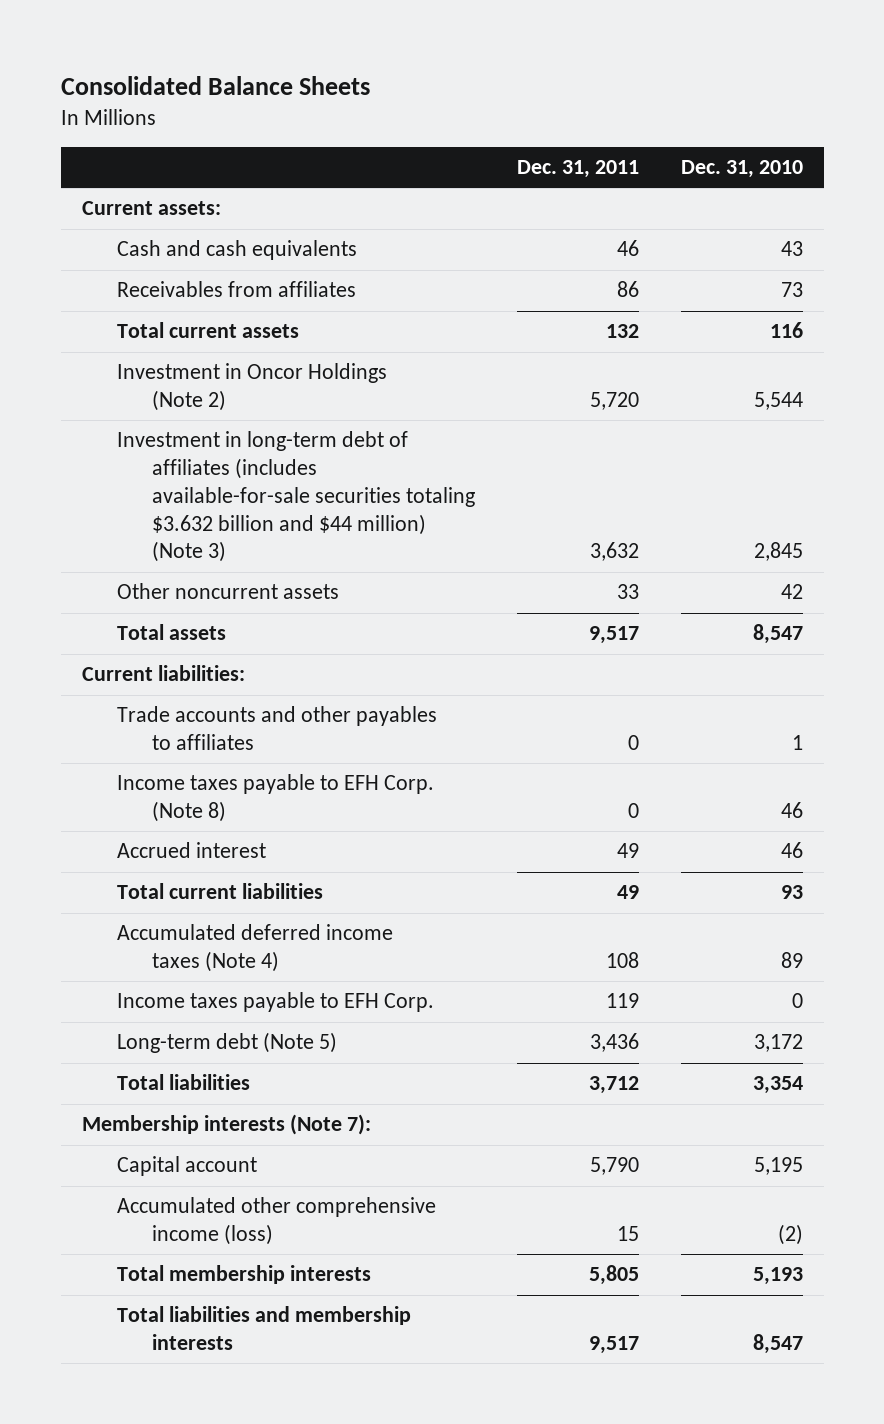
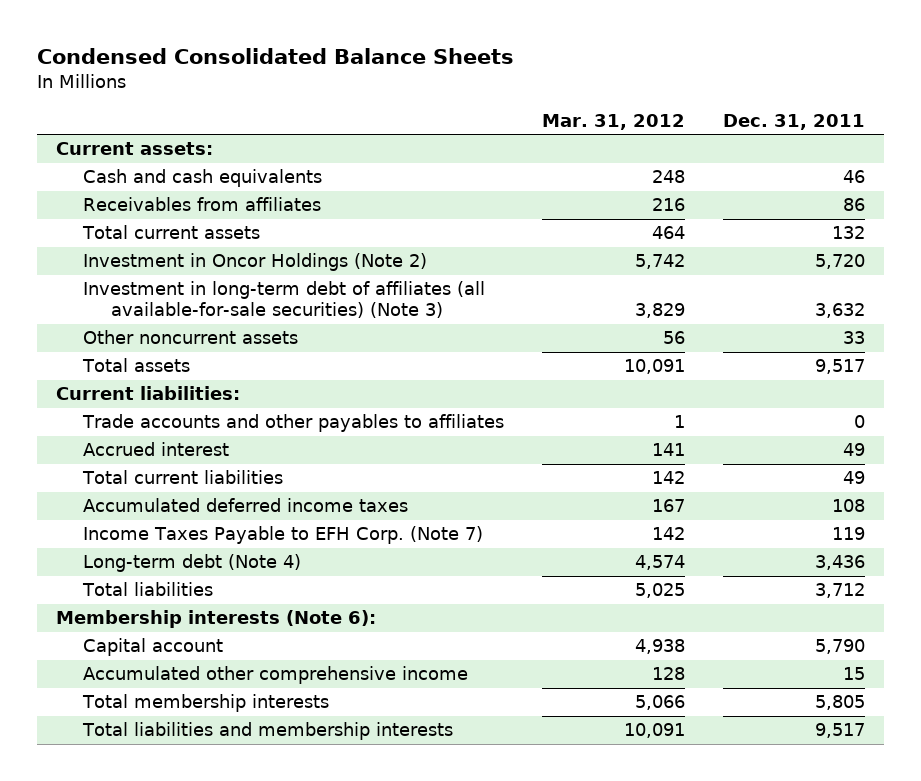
- Consolidated Balance Sheets
+ Condensed Consolidated Balance Sheets
- | Dec. 31, 2011 | Dec. 31, 2010
+ | Mar. 31, 2012 | Dec. 31, 2011
- Investment in long-term debt of affiliates (includes available-for-sale securities totaling $3.632 billion and $44 million) (Note 3) | 3,632 | 2,845
+ Investment in long-term debt of affiliates (all available-for-sale securities) (Note 3) | 3,829 | 3,632
- Income taxes payable to EFH Corp. (Note 8) | 0 | 46
- Accumulated deferred income taxes (Note 4) | 108 | 89
- Income taxes payable to EFH Corp. | 119 | 0
- Long-term debt (Note 5) | 3,436 | 3,172
+ Accumulated deferred income taxes | 167 | 108
+ Income Taxes Payable to EFH Corp. (Note 7) | 142 | 119
+ Long-term debt (Note 4) | 4,574 | 3,436
- Membership interests (Note 7):
+ Membership interests (Note 6):
- Accumulated other comprehensive income (loss) | 15 | (2)
+ Accumulated other comprehensive income | 128 | 15

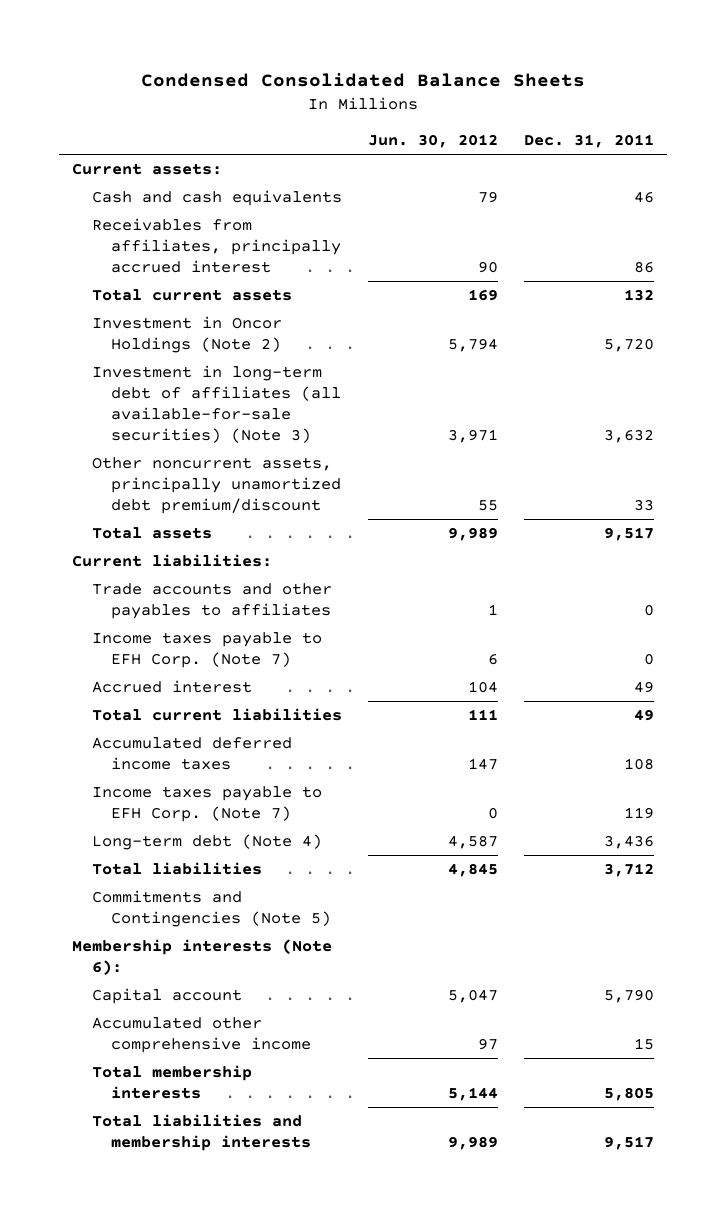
- | Mar. 31, 2012 | Dec. 31, 2011
+ | Jun. 30, 2012 | Dec. 31, 2011
- Receivables from affiliates | 216 | 86
+ Receivables from affiliates, principally accrued interest | 90 | 86
- Other noncurrent assets | 56 | 33
+ Other noncurrent assets, principally unamortized debt premium/discount | 55 | 33
+ Income taxes payable to EFH Corp. (Note 7) | 6 | 0
- Income Taxes Payable to EFH Corp. (Note 7) | 142 | 119
+ Income taxes payable to EFH Corp. (Note 7) | 0 | 119
+ Commitments and Contingencies (Note 5)

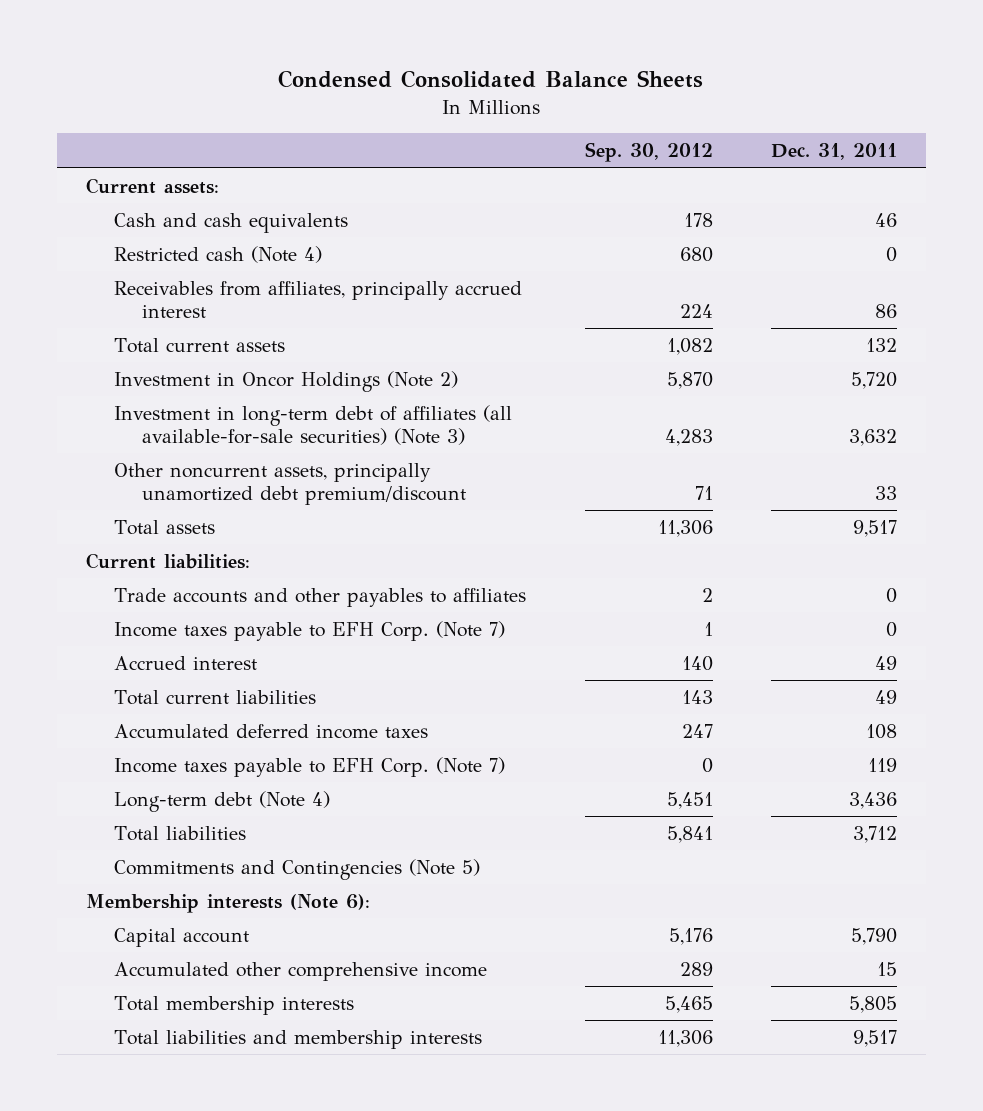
- | Jun. 30, 2012 | Dec. 31, 2011
+ | Sep. 30, 2012 | Dec. 31, 2011
+ Restricted cash (Note 4) | 680 | 0

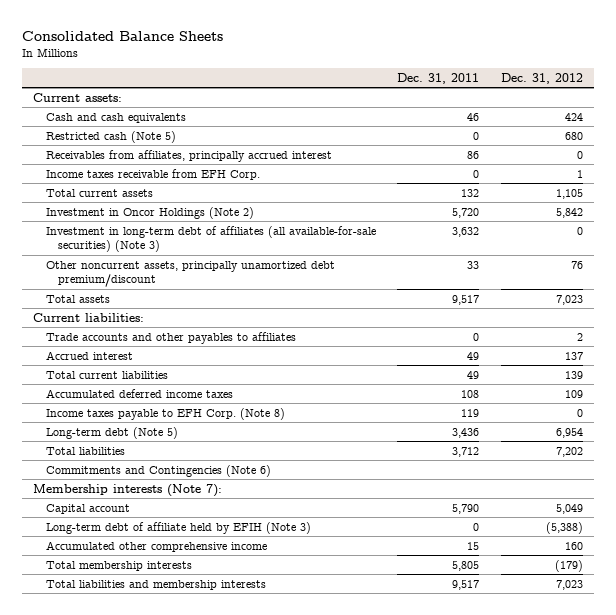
- Condensed Consolidated Balance Sheets
+ Consolidated Balance Sheets
- | Sep. 30, 2012 | Dec. 31, 2011
+ | Dec. 31, 2011 | Dec. 31, 2012
- Restricted cash (Note 4) | 680 | 0
+ Restricted cash (Note 5) | 0 | 680
+ Income taxes receivable from EFH Corp. | 0 | 1
- Income taxes payable to EFH Corp. (Note 7) | 1 | 0
- Income taxes payable to EFH Corp. (Note 7) | 0 | 119
- Long-term debt (Note 4) | 5,451 | 3,436
+ Income taxes payable to EFH Corp. (Note 8) | 119 | 0
+ Long-term debt (Note 5) | 3,436 | 6,954
- Commitments and Contingencies (Note 5)
- Membership interests (Note 6):
+ Commitments and Contingencies (Note 6)
+ Membership interests (Note 7):
+ Long-term debt of affiliate held by EFIH (Note 3) | 0 | (5,388)

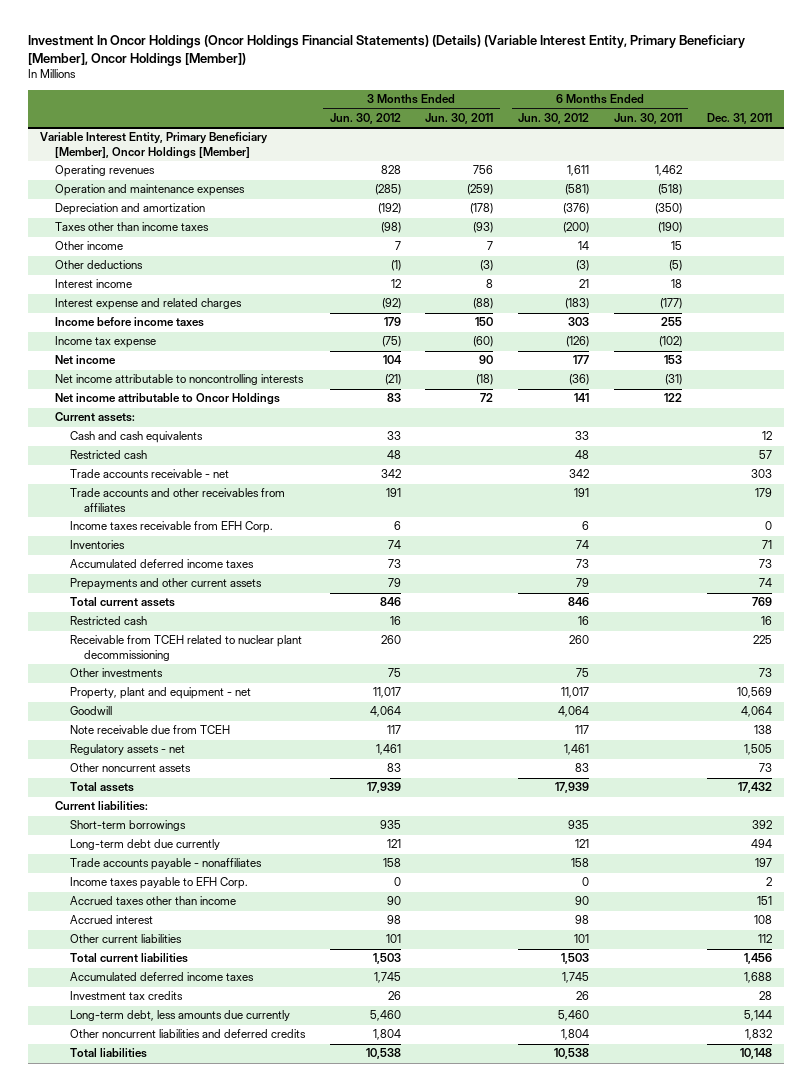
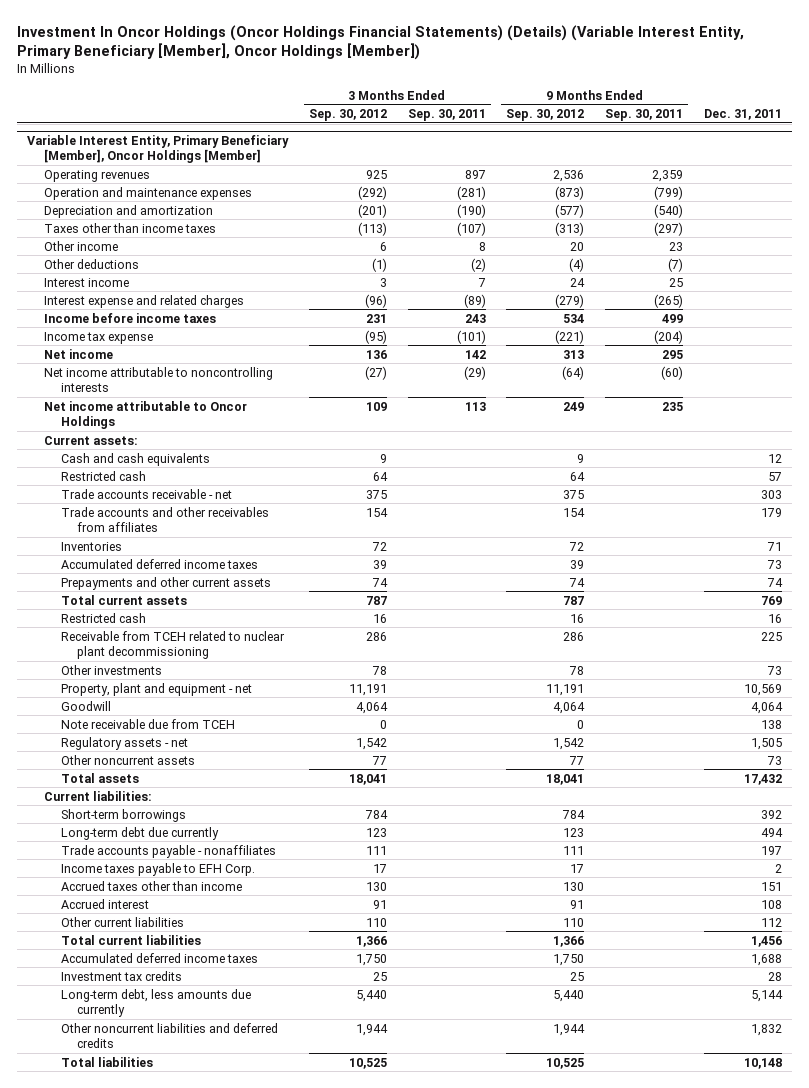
- | 3 Months Ended Jun. 30, 2012 | 3 Months Ended Jun. 30, 2011 | 6 Months Ended Jun. 30, 2012 | 6 Months Ended Jun. 30, 2011 | Dec. 31, 2011
+ | 3 Months Ended Sep. 30, 2012 | 3 Months Ended Sep. 30, 2011 | 9 Months Ended Sep. 30, 2012 | 9 Months Ended Sep. 30, 2011 | Dec. 31, 2011
@ Variable Interest Entity, Primary Beneficiary [Member], Oncor Holdings [Member]
- Income taxes receivable from EFH Corp. | 6 | | 6 | | 0

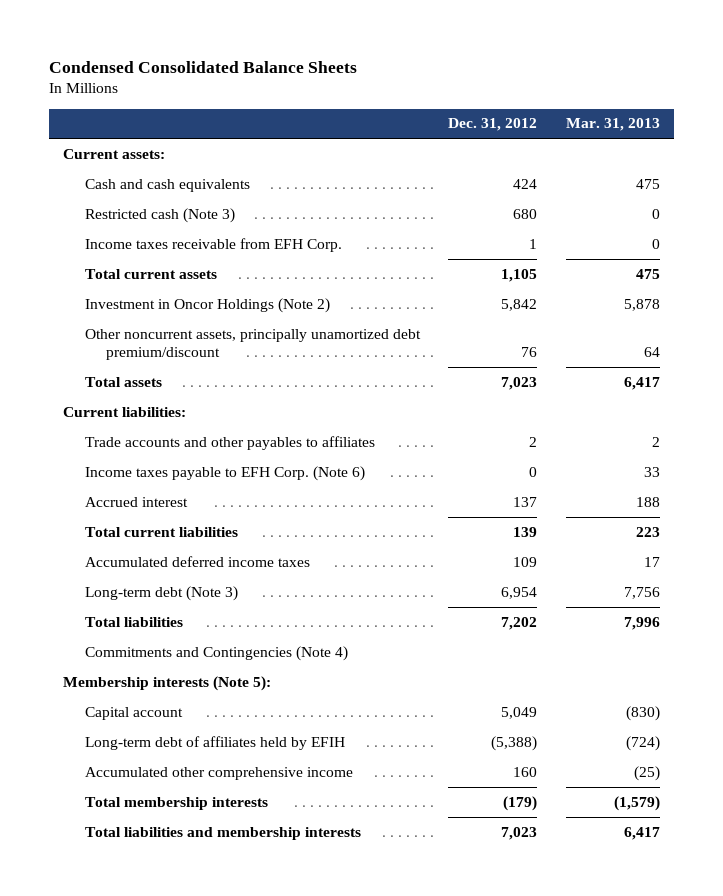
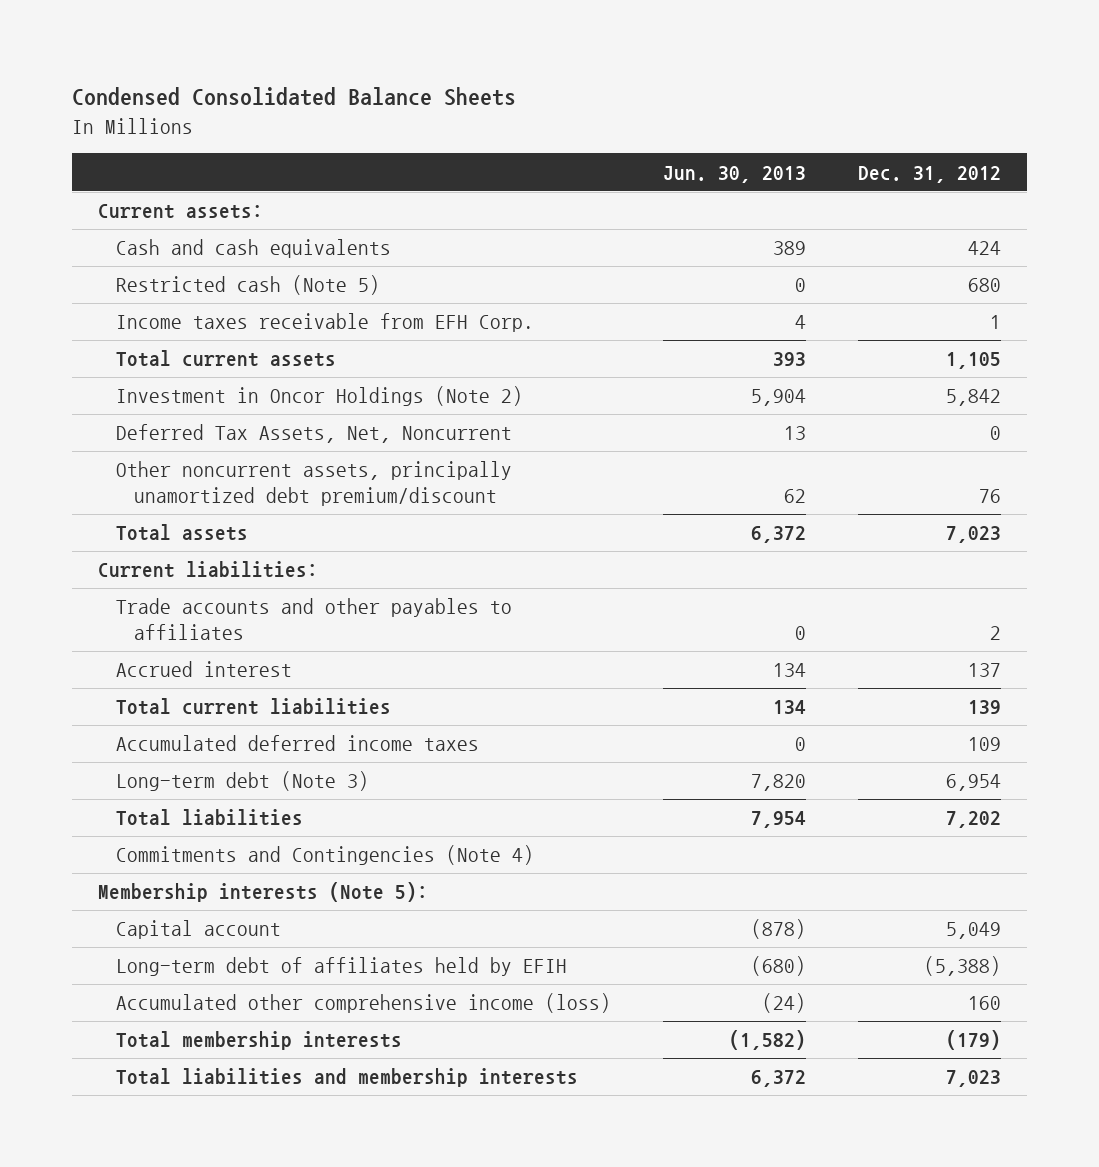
- | Dec. 31, 2012 | Mar. 31, 2013
+ | Jun. 30, 2013 | Dec. 31, 2012
- Restricted cash (Note 3) | 680 | 0
+ Restricted cash (Note 5) | 0 | 680
+ Deferred Tax Assets, Net, Noncurrent | 13 | 0
- Income taxes payable to EFH Corp. (Note 6) | 0 | 33
- Accumulated other comprehensive income | 160 | (25)
+ Accumulated other comprehensive income (loss) | (24) | 160

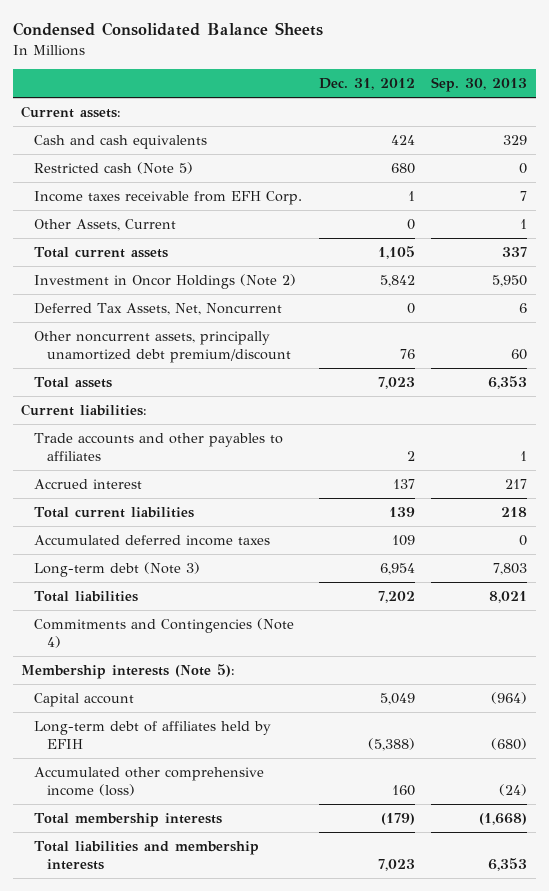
- | Jun. 30, 2013 | Dec. 31, 2012
+ | Dec. 31, 2012 | Sep. 30, 2013
+ Other Assets, Current | 0 | 1

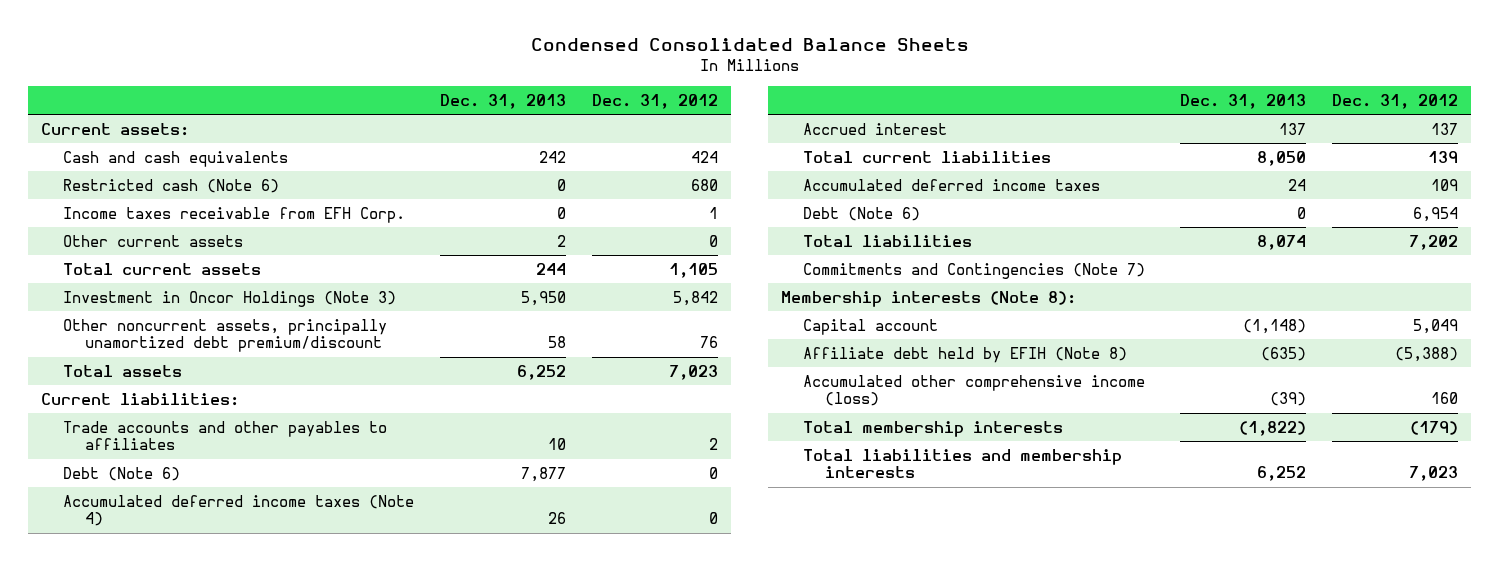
- | Dec. 31, 2012 | Sep. 30, 2013
+ | Dec. 31, 2013 | Dec. 31, 2012
- Restricted cash (Note 5) | 680 | 0
+ Restricted cash (Note 6) | 0 | 680
- Other Assets, Current | 0 | 1
+ Other current assets | 2 | 0
- Investment in Oncor Holdings (Note 2) | 5,842 | 5,950
- Deferred Tax Assets, Net, Noncurrent | 0 | 6
+ Investment in Oncor Holdings (Note 3) | 5,950 | 5,842
+ Debt (Note 6) | 7,877 | 0
+ Accumulated deferred income taxes (Note 4) | 26 | 0
- Long-term debt (Note 3) | 6,954 | 7,803
+ Debt (Note 6) | 0 | 6,954
- Commitments and Contingencies (Note 4)
- Membership interests (Note 5):
+ Commitments and Contingencies (Note 7)
+ Membership interests (Note 8):
- Long-term debt of affiliates held by EFIH | (5,388) | (680)
+ Affiliate debt held by EFIH (Note 8) | (635) | (5,388)

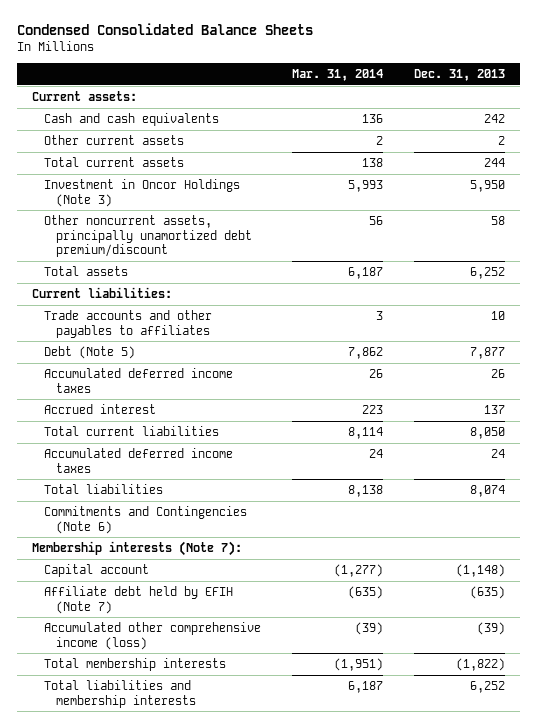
- | Dec. 31, 2013 | Dec. 31, 2012
+ | Mar. 31, 2014 | Dec. 31, 2013
- Restricted cash (Note 6) | 0 | 680
- Income taxes receivable from EFH Corp. | 0 | 1
- Debt (Note 6) | 7,877 | 0
- Accumulated deferred income taxes (Note 4) | 26 | 0
+ Debt (Note 5) | 7,862 | 7,877
+ Accumulated deferred income taxes | 26 | 26
- Debt (Note 6) | 0 | 6,954
- Commitments and Contingencies (Note 7)
- Membership interests (Note 8):
+ Commitments and Contingencies (Note 6)
+ Membership interests (Note 7):
- Affiliate debt held by EFIH (Note 8) | (635) | (5,388)
+ Affiliate debt held by EFIH (Note 7) | (635) | (635)

